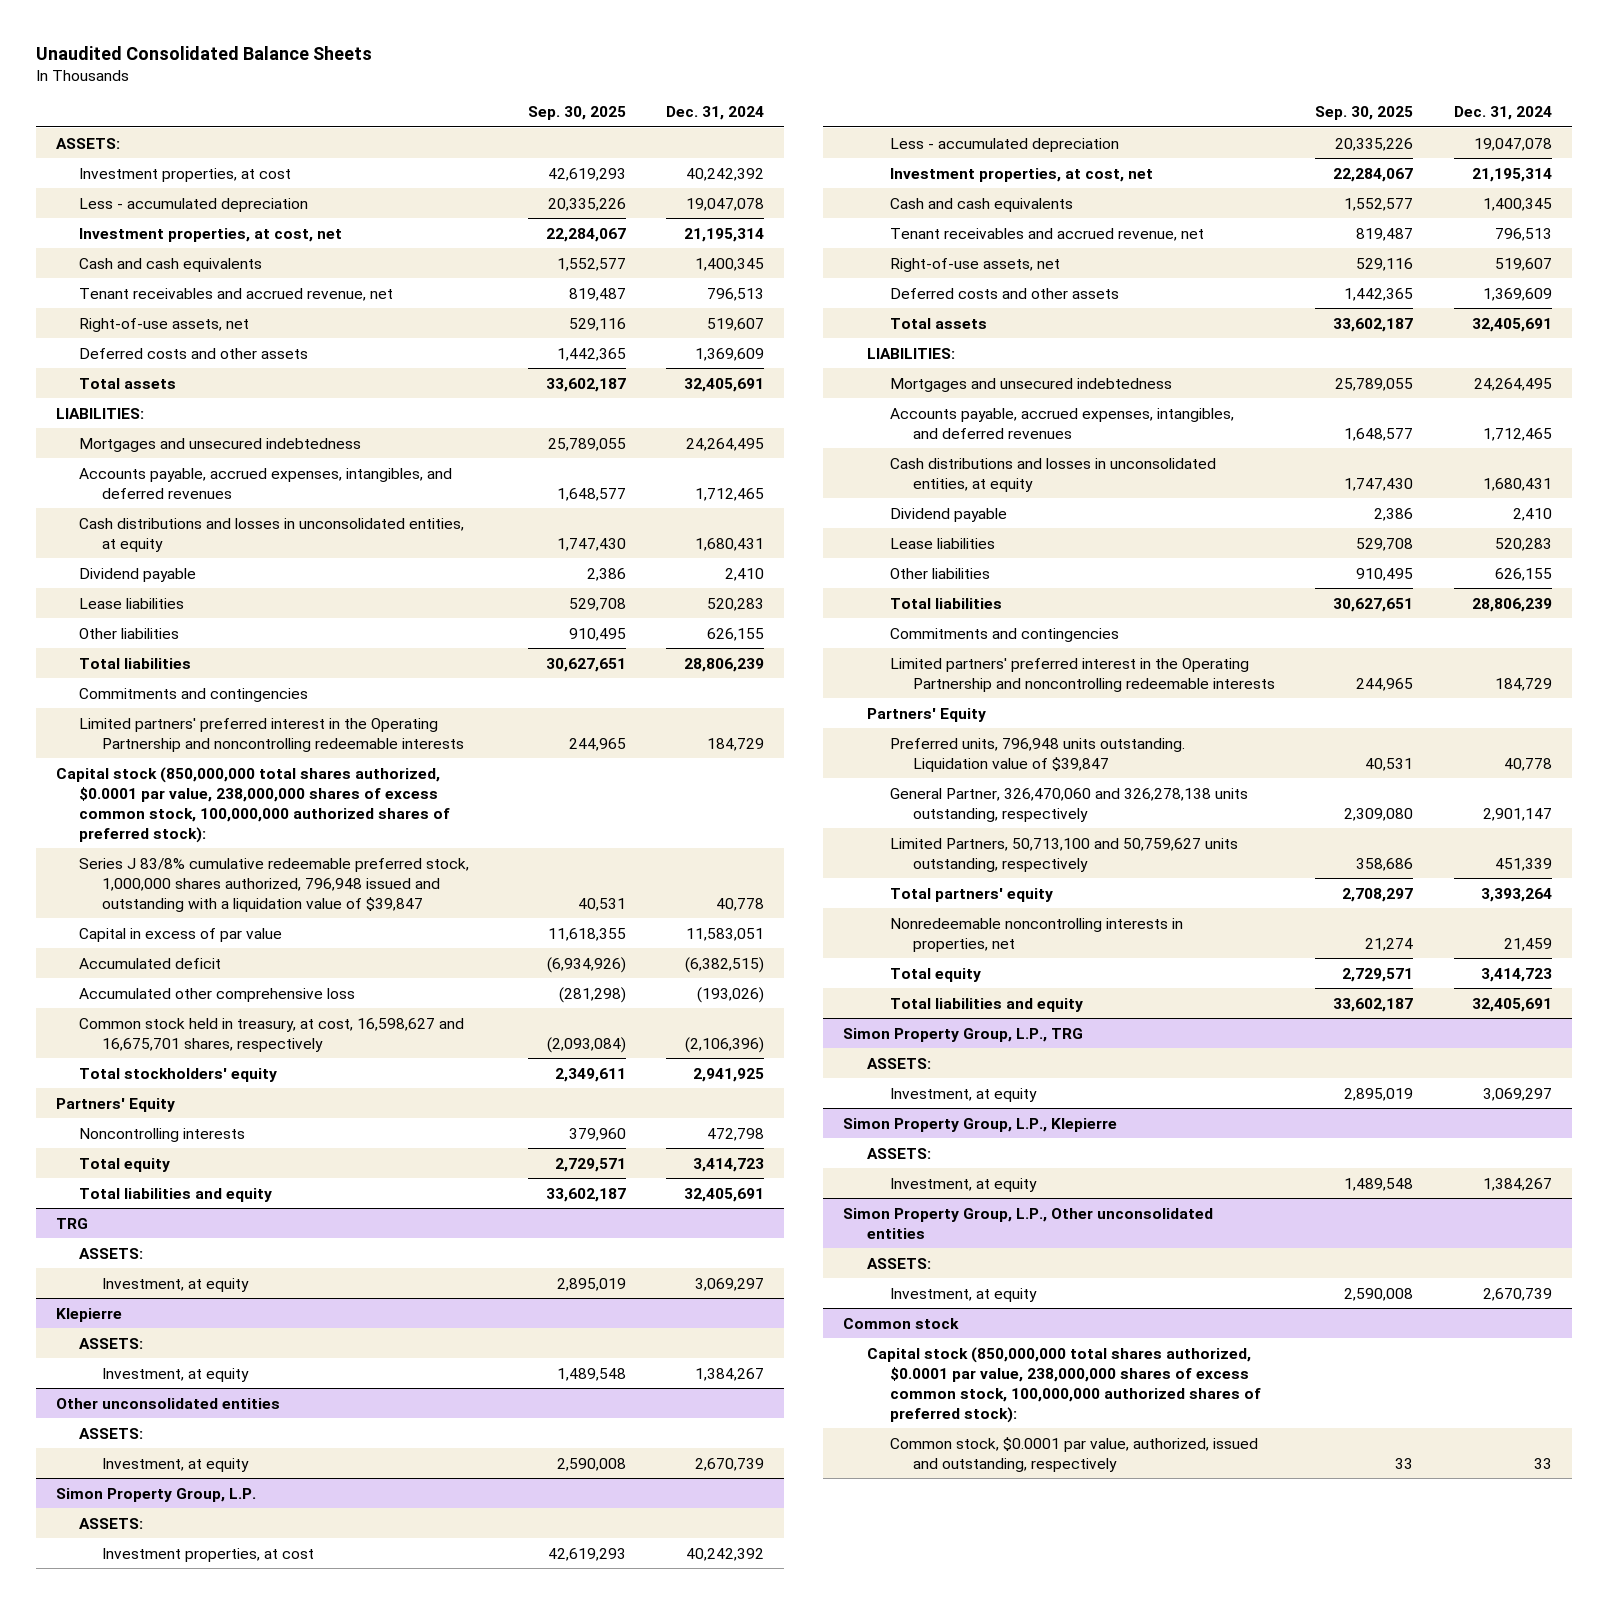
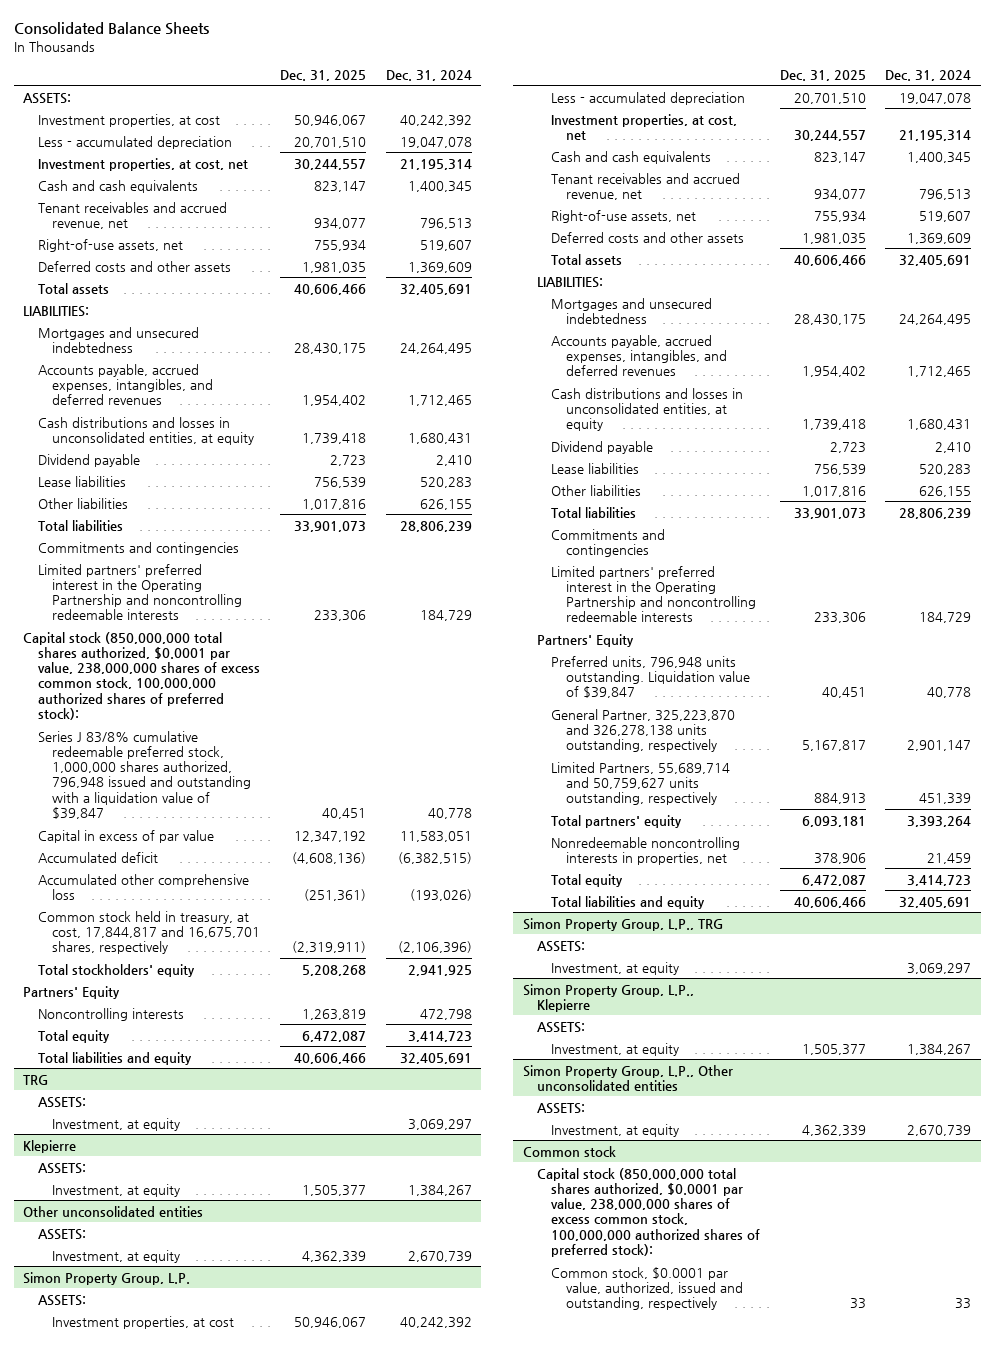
- Unaudited Consolidated Balance Sheets
+ Consolidated Balance Sheets
- | Sep. 30, 2025 | Dec. 31, 2024
+ | Dec. 31, 2025 | Dec. 31, 2024
- Common stock held in treasury, at cost, 16,598,627 and 16,675,701 shares, respectively | (2,093,084) | (2,106,396)
+ Common stock held in treasury, at cost, 17,844,817 and 16,675,701 shares, respectively | (2,319,911) | (2,106,396)
@ Simon Property Group, L.P.
- General Partner, 326,470,060 and 326,278,138 units outstanding, respectively | 2,309,080 | 2,901,147
- Limited Partners, 50,713,100 and 50,759,627 units outstanding, respectively | 358,686 | 451,339
+ General Partner, 325,223,870 and 326,278,138 units outstanding, respectively | 5,167,817 | 2,901,147
+ Limited Partners, 55,689,714 and 50,759,627 units outstanding, respectively | 884,913 | 451,339

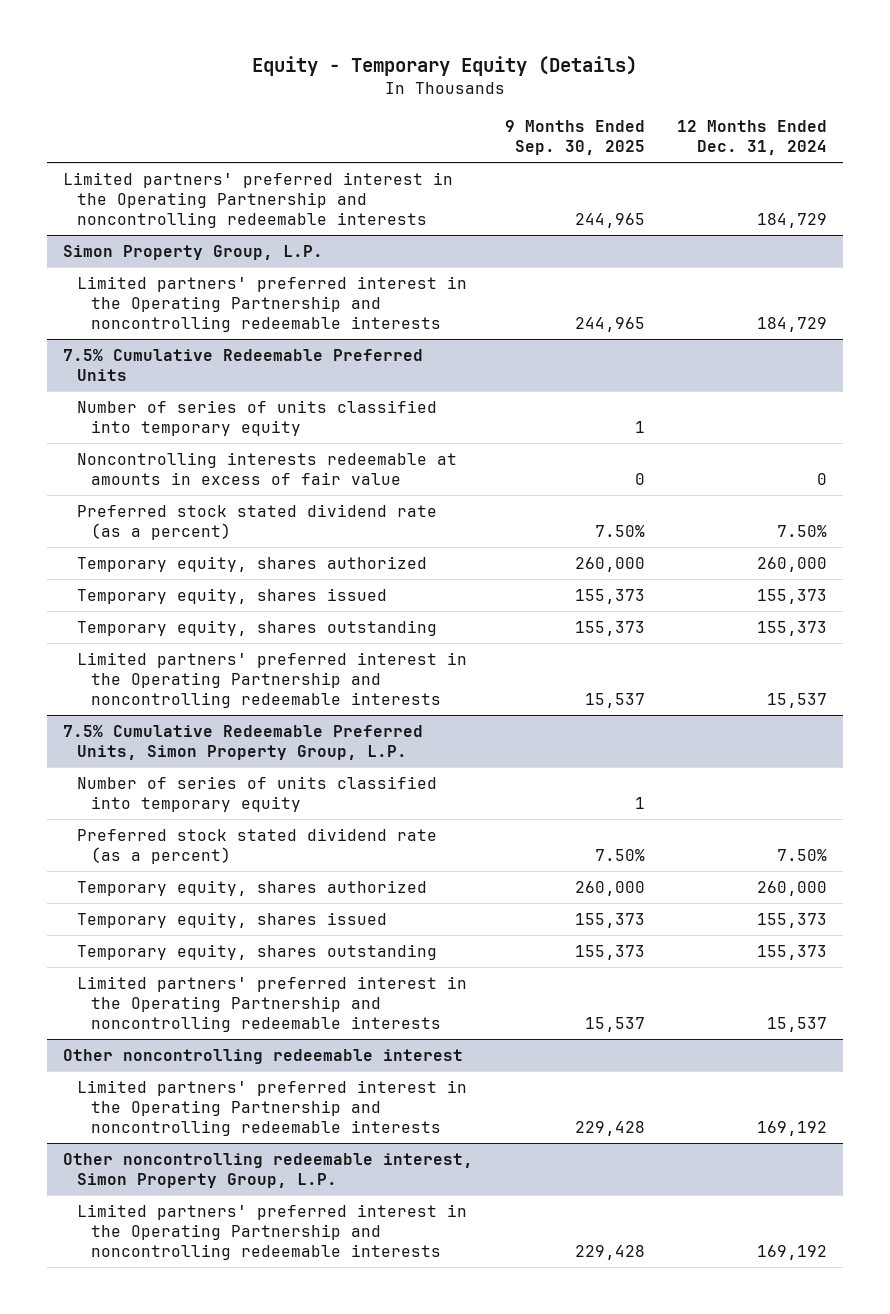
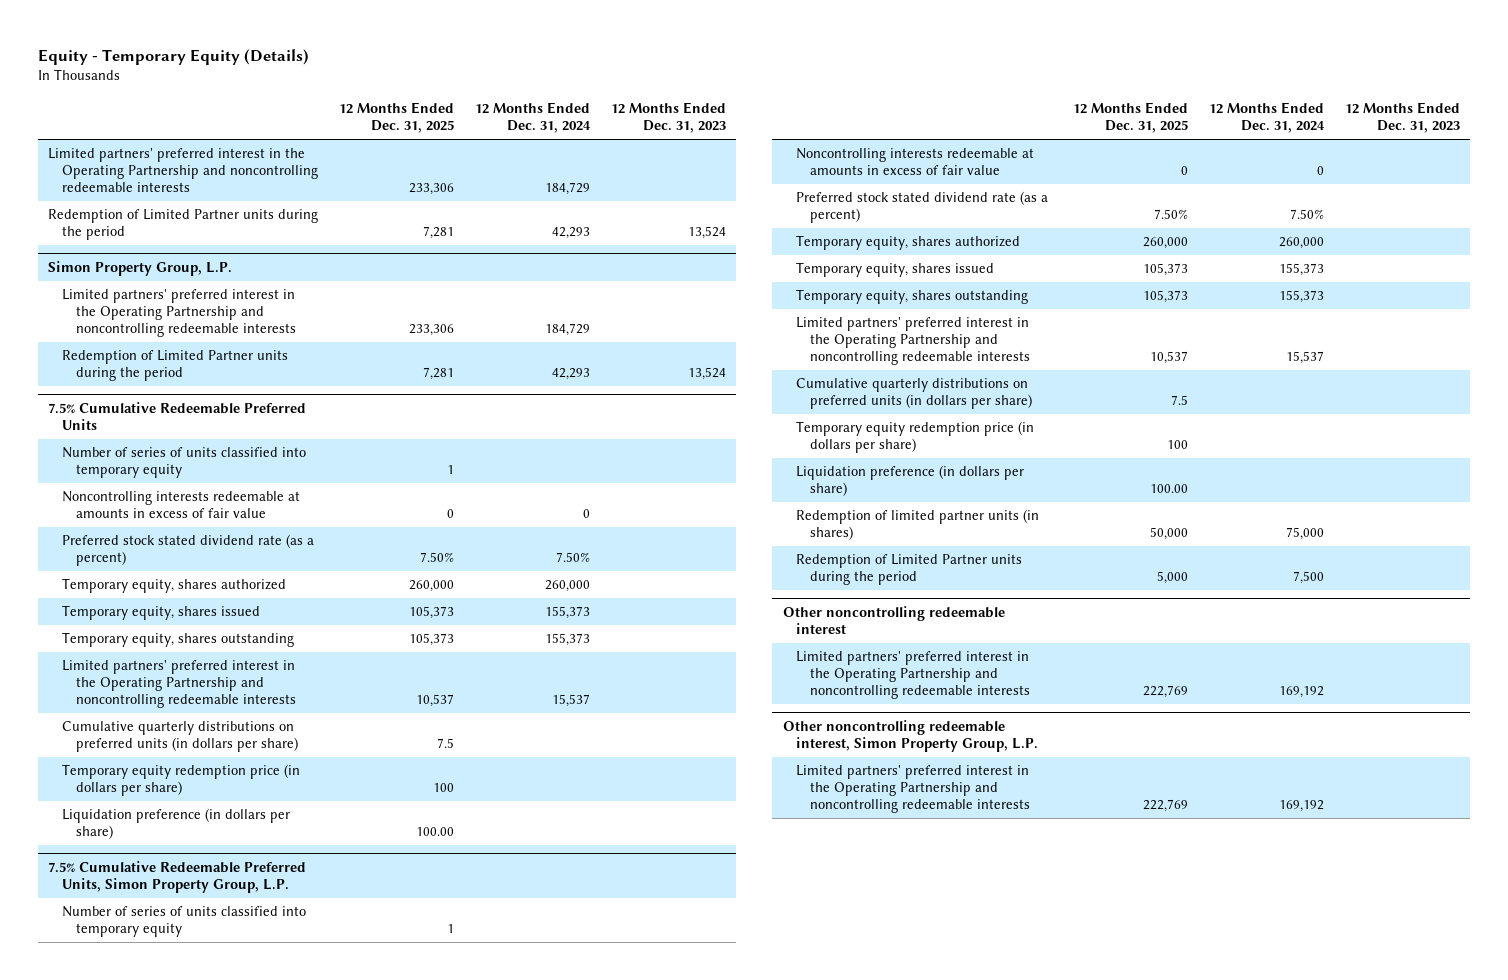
- | 9 Months Ended Sep. 30, 2025 | 12 Months Ended Dec. 31, 2024
+ | 12 Months Ended Dec. 31, 2025 | 12 Months Ended Dec. 31, 2024 | 12 Months Ended Dec. 31, 2023
+ Redemption of Limited Partner units during the period | 7,281 | 42,293 | 13,524
@ Simon Property Group, L.P.
+ Redemption of Limited Partner units during the period | 7,281 | 42,293 | 13,524
@ 7.5% Cumulative Redeemable Preferred Units
+ Cumulative quarterly distributions on preferred units (in dollars per share) | 7.5 | |
+ Temporary equity redemption price (in dollars per share) | 100 | |
+ Liquidation preference (in dollars per share) | 100.00 | |
@ 7.5% Cumulative Redeemable Preferred Units, Simon Property Group, L.P.
+ Noncontrolling interests redeemable at amounts in excess of fair value | 0 | 0 |
+ Cumulative quarterly distributions on preferred units (in dollars per share) | 7.5 | |
+ Temporary equity redemption price (in dollars per share) | 100 | |
+ Liquidation preference (in dollars per share) | 100.00 | |
+ Redemption of limited partner units (in shares) | 50,000 | 75,000 |
+ Redemption of Limited Partner units during the period | 5,000 | 7,500 |

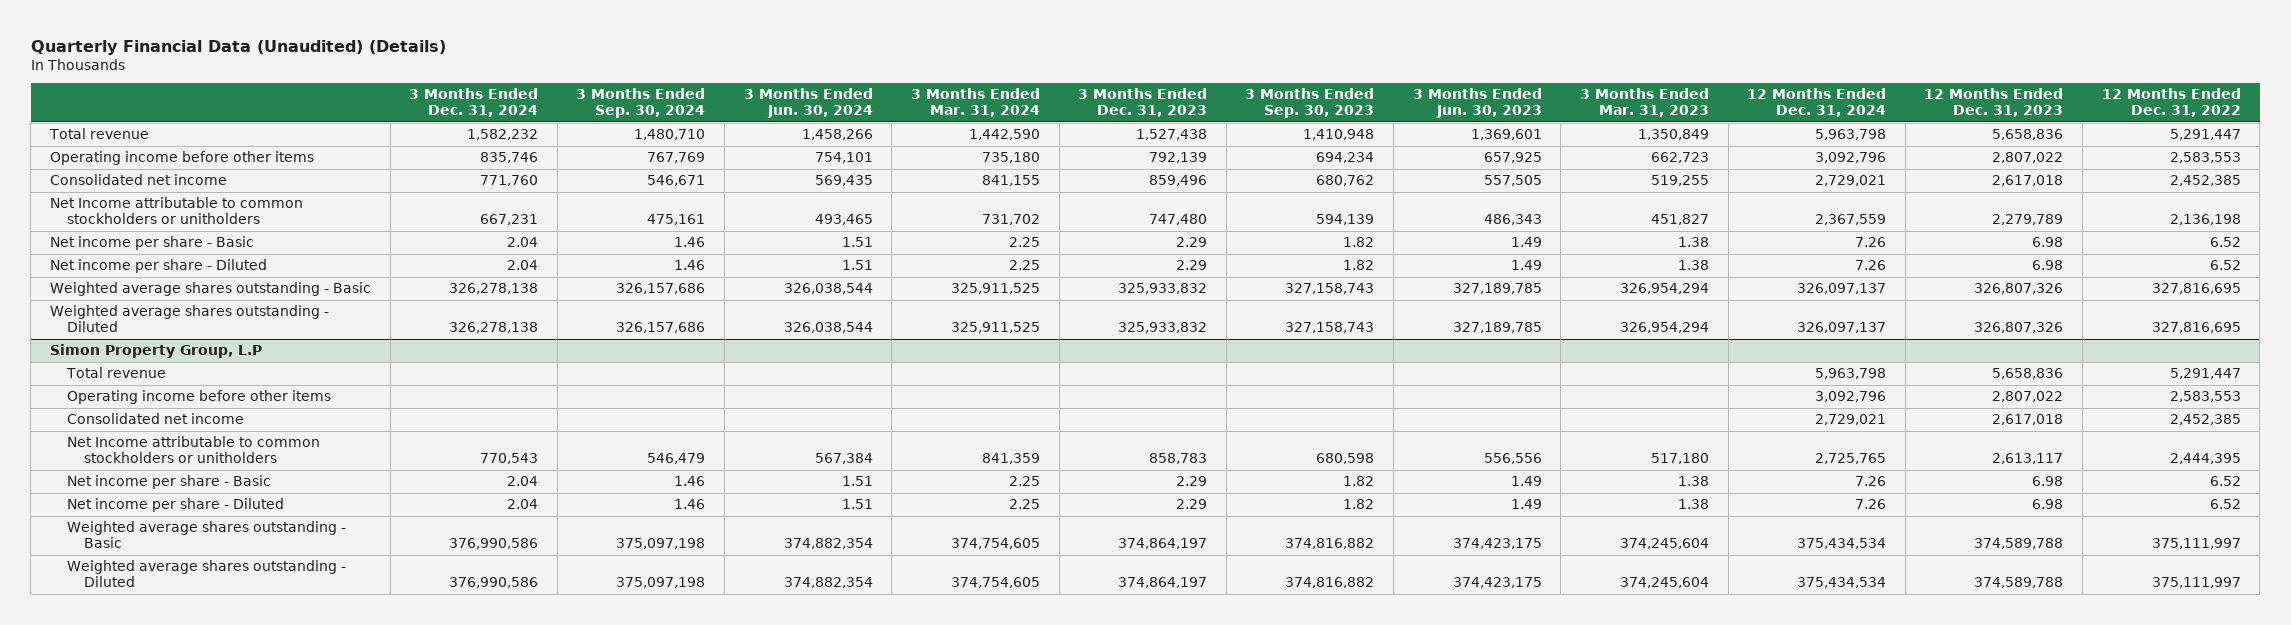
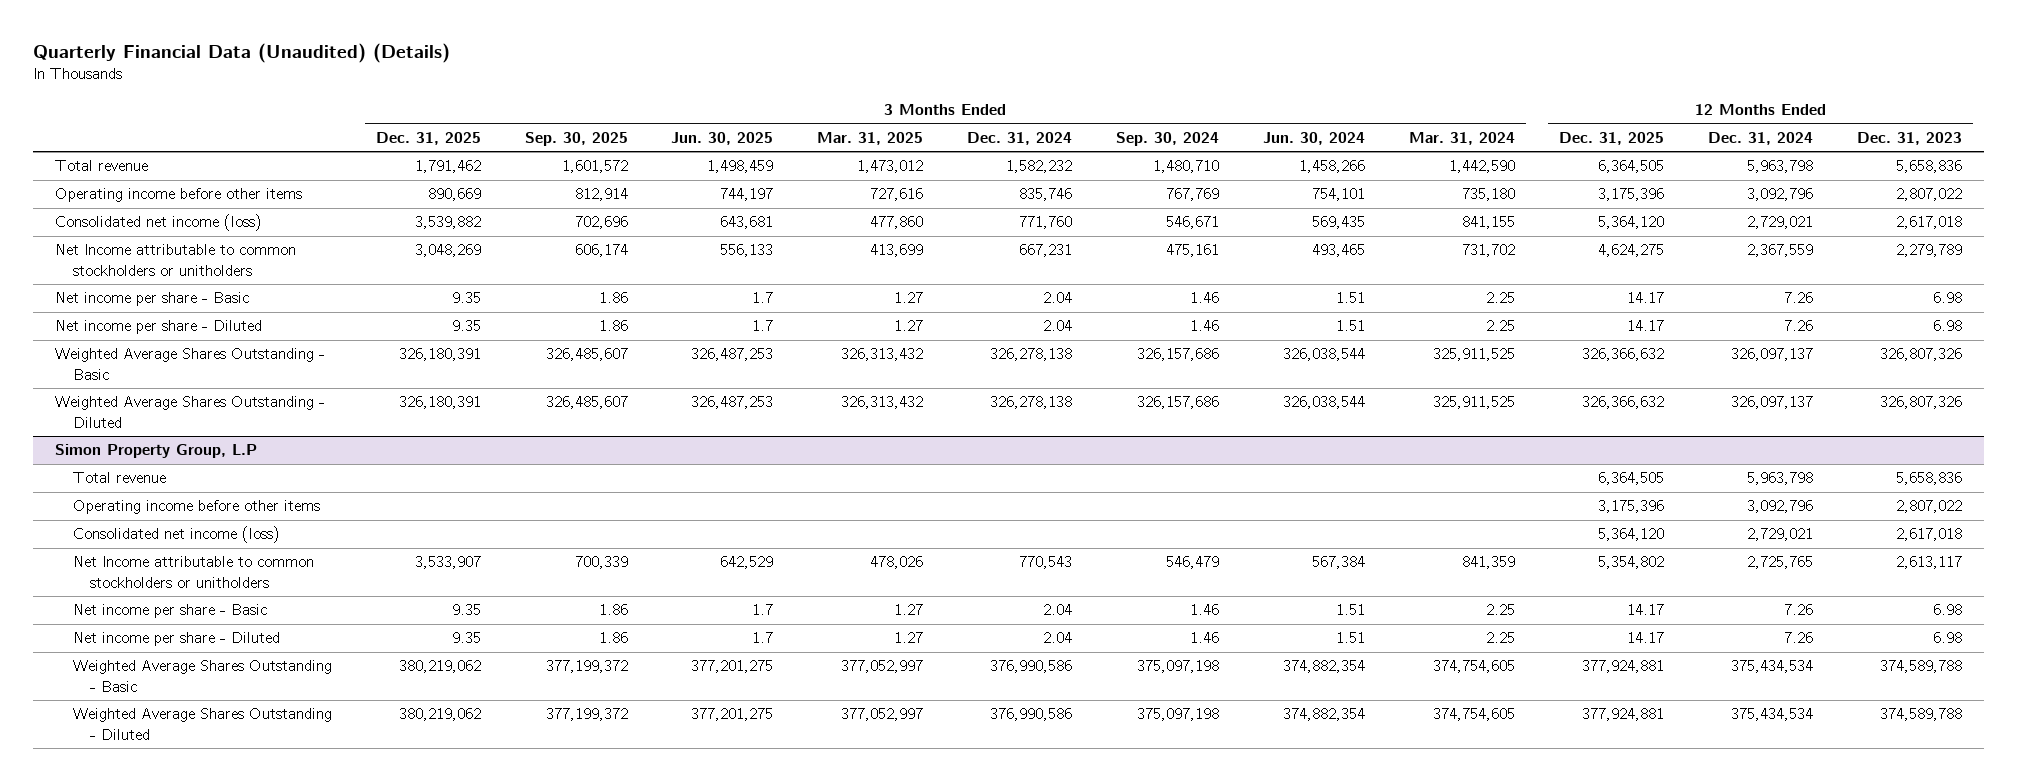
- | 3 Months Ended Dec. 31, 2024 | 3 Months Ended Sep. 30, 2024 | 3 Months Ended Jun. 30, 2024 | 3 Months Ended Mar. 31, 2024 | 3 Months Ended Dec. 31, 2023 | 3 Months Ended Sep. 30, 2023 | 3 Months Ended Jun. 30, 2023 | 3 Months Ended Mar. 31, 2023 | 12 Months Ended Dec. 31, 2024 | 12 Months Ended Dec. 31, 2023 | 12 Months Ended Dec. 31, 2022
+ | 3 Months Ended Dec. 31, 2025 | 3 Months Ended Sep. 30, 2025 | 3 Months Ended Jun. 30, 2025 | 3 Months Ended Mar. 31, 2025 | 3 Months Ended Dec. 31, 2024 | 3 Months Ended Sep. 30, 2024 | 3 Months Ended Jun. 30, 2024 | 3 Months Ended Mar. 31, 2024 | 12 Months Ended Dec. 31, 2025 | 12 Months Ended Dec. 31, 2024 | 12 Months Ended Dec. 31, 2023
- Consolidated net income | 771,760 | 546,671 | 569,435 | 841,155 | 859,496 | 680,762 | 557,505 | 519,255 | 2,729,021 | 2,617,018 | 2,452,385
+ Consolidated net income (loss) | 3,539,882 | 702,696 | 643,681 | 477,860 | 771,760 | 546,671 | 569,435 | 841,155 | 5,364,120 | 2,729,021 | 2,617,018
- Weighted average shares outstanding - Basic | 326,278,138 | 326,157,686 | 326,038,544 | 325,911,525 | 325,933,832 | 327,158,743 | 327,189,785 | 326,954,294 | 326,097,137 | 326,807,326 | 327,816,695
- Weighted average shares outstanding - Diluted | 326,278,138 | 326,157,686 | 326,038,544 | 325,911,525 | 325,933,832 | 327,158,743 | 327,189,785 | 326,954,294 | 326,097,137 | 326,807,326 | 327,816,695
+ Weighted Average Shares Outstanding - Basic | 326,180,391 | 326,485,607 | 326,487,253 | 326,313,432 | 326,278,138 | 326,157,686 | 326,038,544 | 325,911,525 | 326,366,632 | 326,097,137 | 326,807,326
+ Weighted Average Shares Outstanding - Diluted | 326,180,391 | 326,485,607 | 326,487,253 | 326,313,432 | 326,278,138 | 326,157,686 | 326,038,544 | 325,911,525 | 326,366,632 | 326,097,137 | 326,807,326
@ Simon Property Group, L.P
- Consolidated net income | | | | | | | | | 2,729,021 | 2,617,018 | 2,452,385
+ Consolidated net income (loss) | | | | | | | | | 5,364,120 | 2,729,021 | 2,617,018
- Weighted average shares outstanding - Basic | 376,990,586 | 375,097,198 | 374,882,354 | 374,754,605 | 374,864,197 | 374,816,882 | 374,423,175 | 374,245,604 | 375,434,534 | 374,589,788 | 375,111,997
- Weighted average shares outstanding - Diluted | 376,990,586 | 375,097,198 | 374,882,354 | 374,754,605 | 374,864,197 | 374,816,882 | 374,423,175 | 374,245,604 | 375,434,534 | 374,589,788 | 375,111,997
+ Weighted Average Shares Outstanding - Basic | 380,219,062 | 377,199,372 | 377,201,275 | 377,052,997 | 376,990,586 | 375,097,198 | 374,882,354 | 374,754,605 | 377,924,881 | 375,434,534 | 374,589,788
+ Weighted Average Shares Outstanding - Diluted | 380,219,062 | 377,199,372 | 377,201,275 | 377,052,997 | 376,990,586 | 375,097,198 | 374,882,354 | 374,754,605 | 377,924,881 | 375,434,534 | 374,589,788

